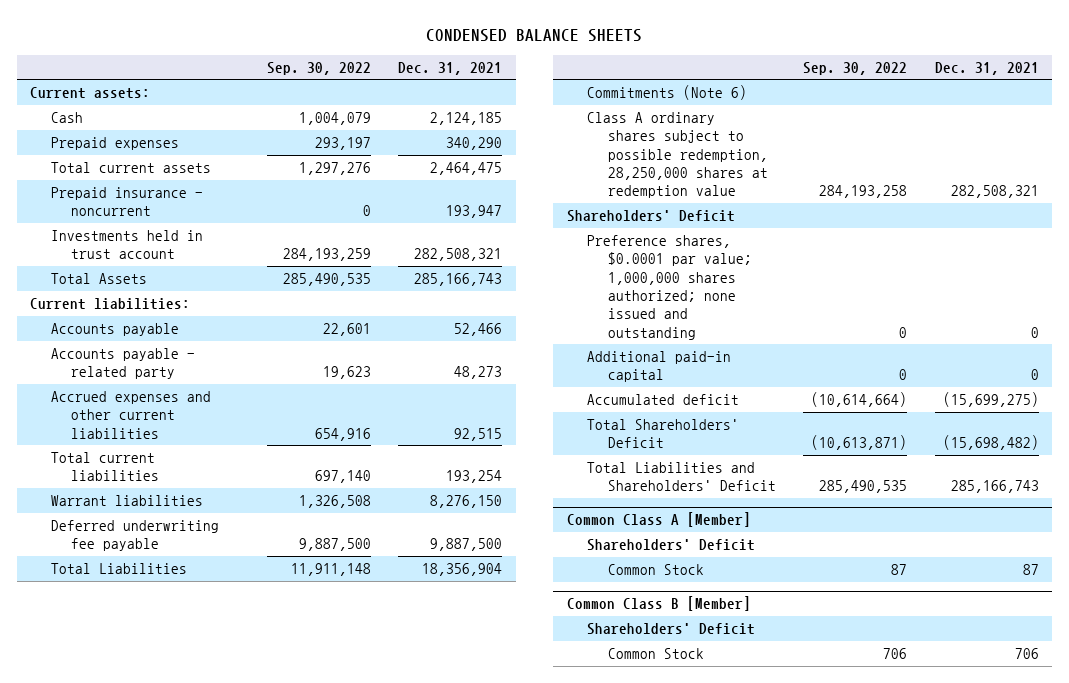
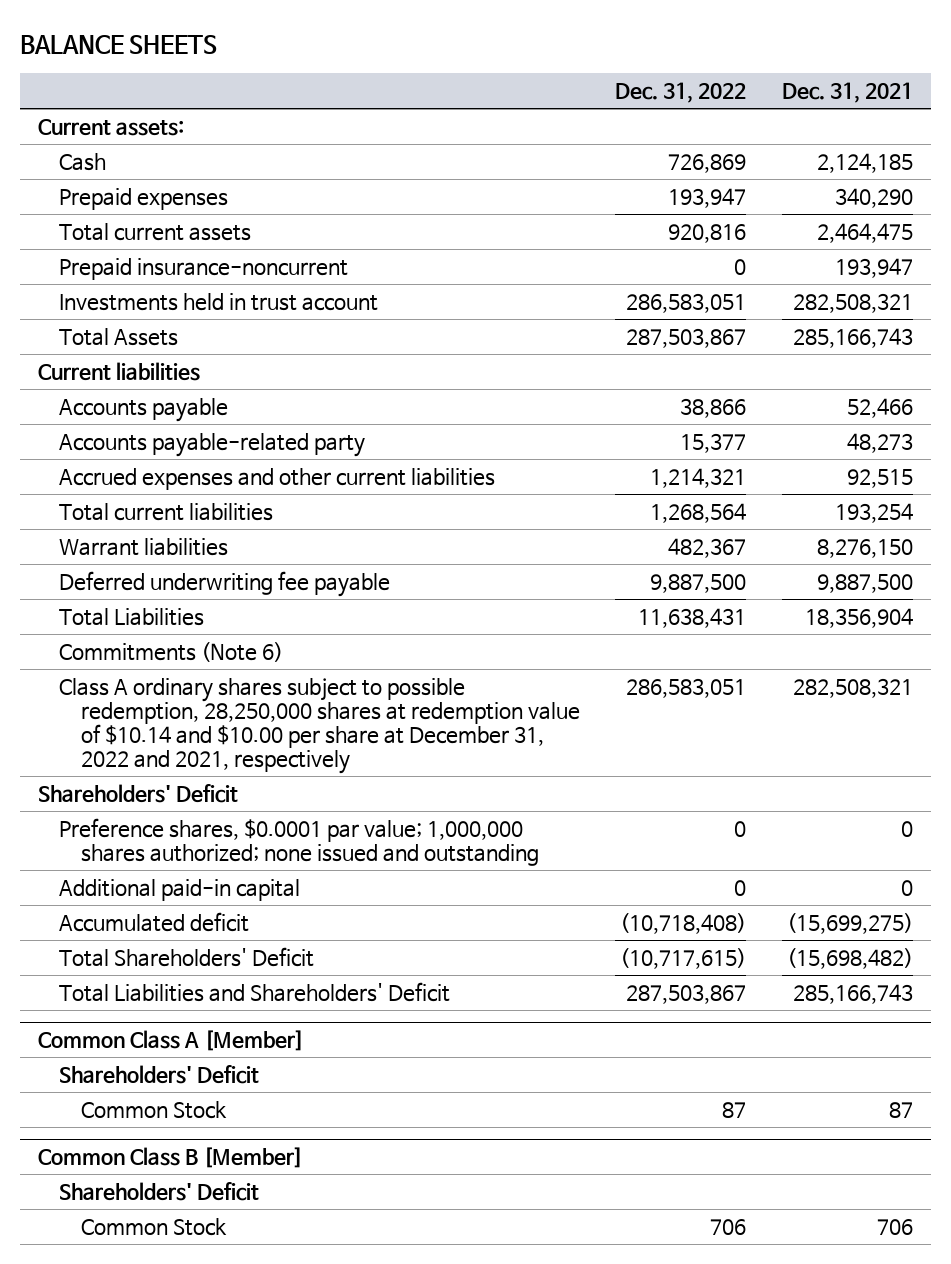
- CONDENSED BALANCE SHEETS
+ BALANCE SHEETS
- | Sep. 30, 2022 | Dec. 31, 2021
+ | Dec. 31, 2022 | Dec. 31, 2021
- Prepaid insurance - noncurrent | 0 | 193,947
+ Prepaid insurance-noncurrent | 0 | 193,947
- Current liabilities:
+ Current liabilities
- Accounts payable - related party | 19,623 | 48,273
+ Accounts payable-related party | 15,377 | 48,273
- Class A ordinary shares subject to possible redemption, 28,250,000 shares at redemption value | 284,193,258 | 282,508,321
+ Class A ordinary shares subject to possible redemption, 28,250,000 shares at redemption value of $10.14 and $10.00 per share at December 31, 2022 and 2021, respectively | 286,583,051 | 282,508,321

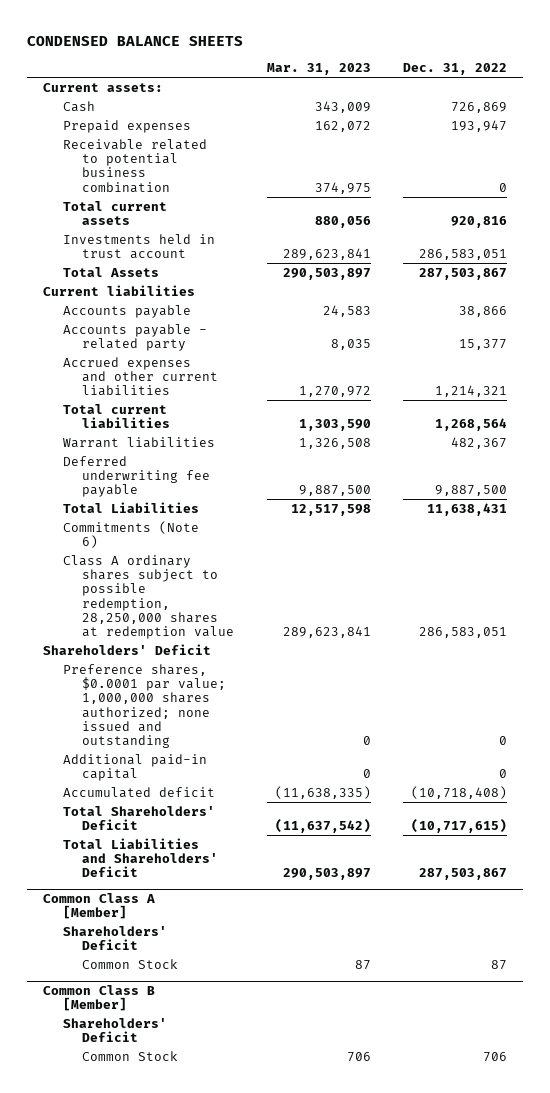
- BALANCE SHEETS
+ CONDENSED BALANCE SHEETS
- | Dec. 31, 2022 | Dec. 31, 2021
+ | Mar. 31, 2023 | Dec. 31, 2022
+ Receivable related to potential business combination | 374,975 | 0
- Prepaid insurance-noncurrent | 0 | 193,947
- Accounts payable-related party | 15,377 | 48,273
+ Accounts payable - related party | 8,035 | 15,377
- Class A ordinary shares subject to possible redemption, 28,250,000 shares at redemption value of $10.14 and $10.00 per share at December 31, 2022 and 2021, respectively | 286,583,051 | 282,508,321
+ Class A ordinary shares subject to possible redemption, 28,250,000 shares at redemption value | 289,623,841 | 286,583,051

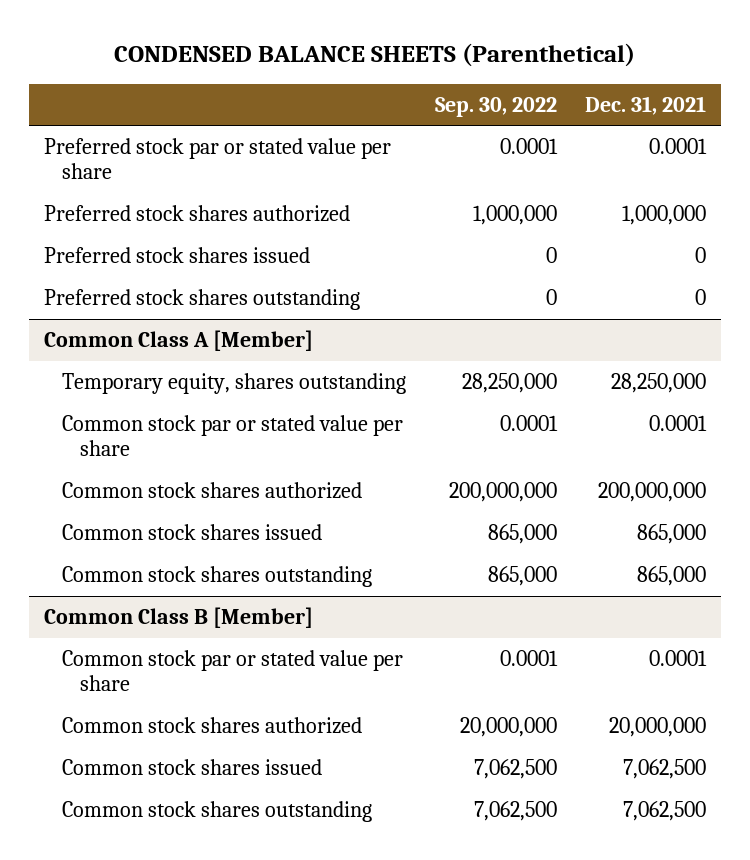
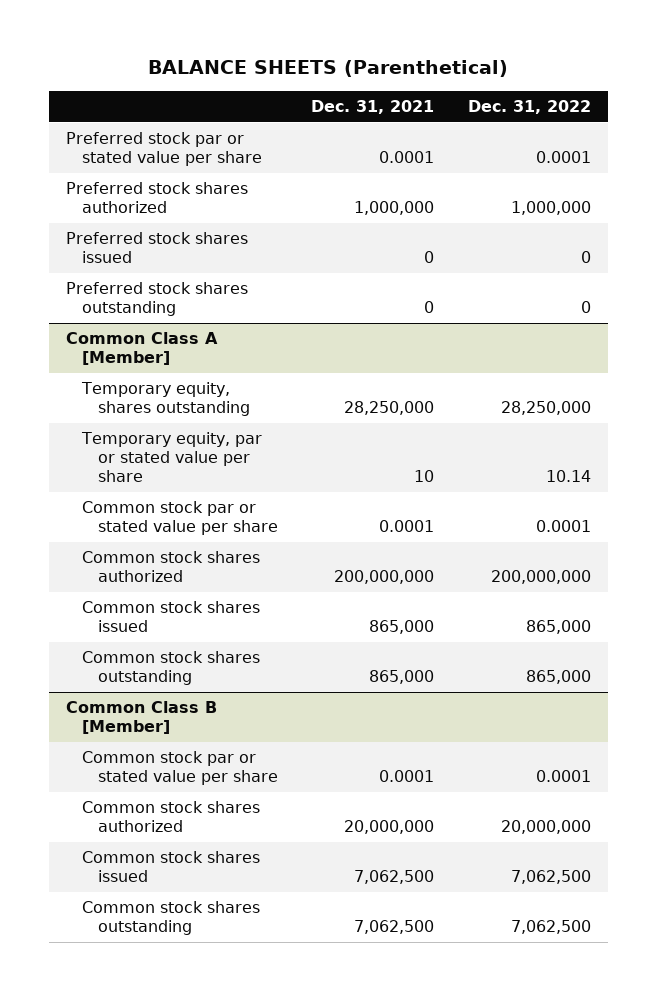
- CONDENSED BALANCE SHEETS (Parenthetical)
+ BALANCE SHEETS (Parenthetical)
- | Sep. 30, 2022 | Dec. 31, 2021
+ | Dec. 31, 2021 | Dec. 31, 2022
@ Common Class A [Member]
+ Temporary equity, par or stated value per share | 10 | 10.14

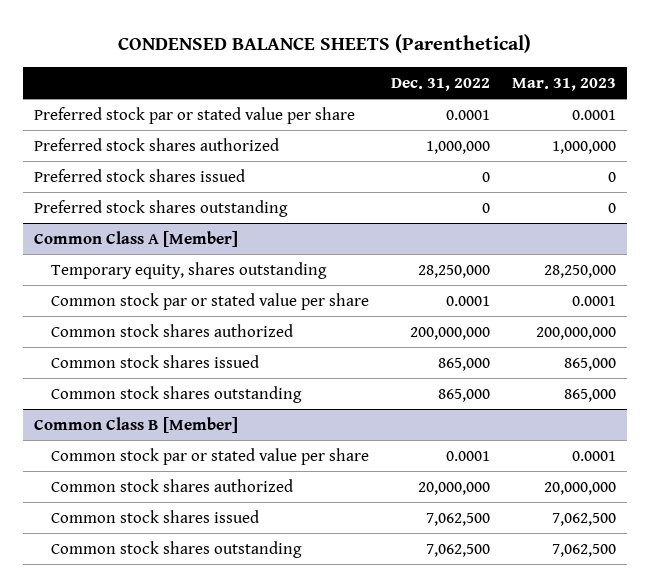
- BALANCE SHEETS (Parenthetical)
+ CONDENSED BALANCE SHEETS (Parenthetical)
- | Dec. 31, 2021 | Dec. 31, 2022
+ | Dec. 31, 2022 | Mar. 31, 2023
@ Common Class A [Member]
- Temporary equity, par or stated value per share | 10 | 10.14

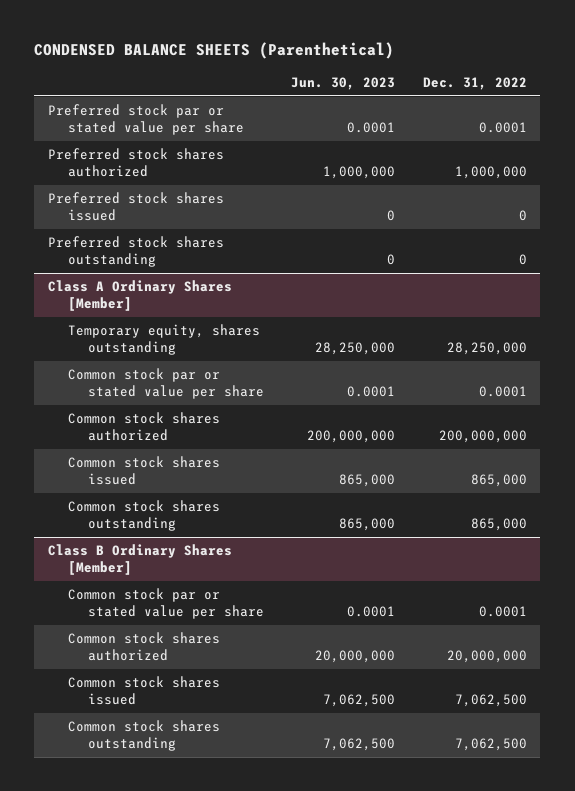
- | Dec. 31, 2022 | Mar. 31, 2023
+ | Jun. 30, 2023 | Dec. 31, 2022
- Common Class A [Member]
+ Class A Ordinary Shares [Member]
- Common Class B [Member]
+ Class B Ordinary Shares [Member]

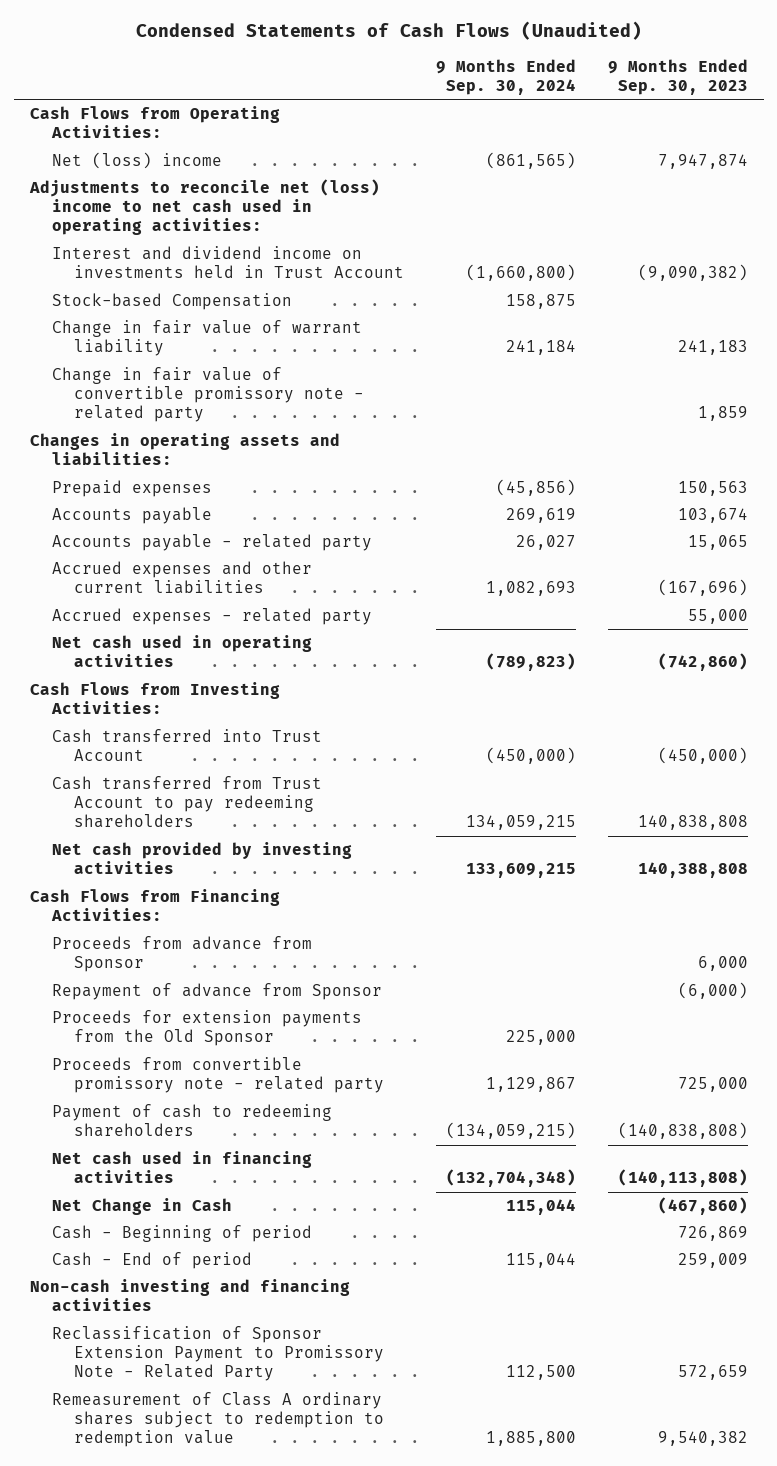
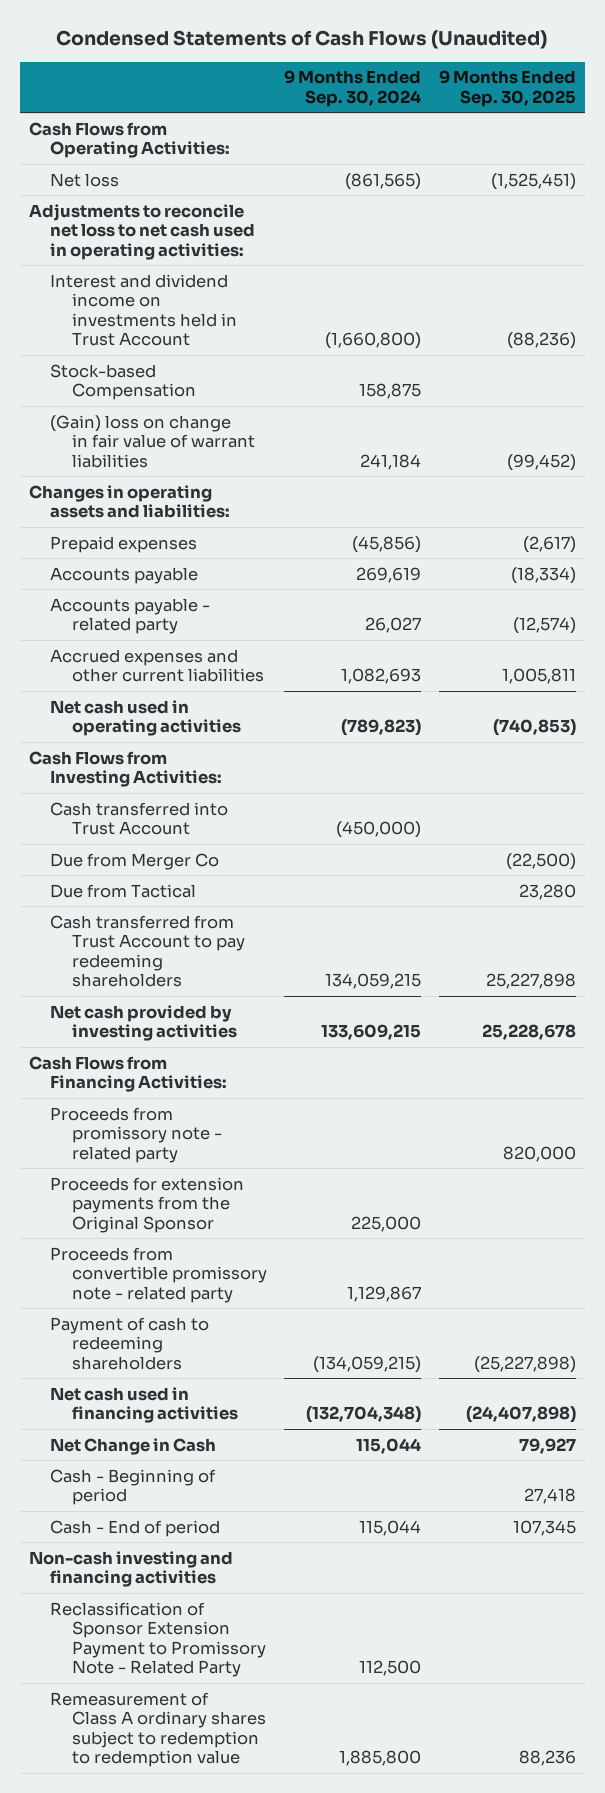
- | 9 Months Ended Sep. 30, 2024 | 9 Months Ended Sep. 30, 2023
+ | 9 Months Ended Sep. 30, 2024 | 9 Months Ended Sep. 30, 2025
- Net (loss) income | (861,565) | 7,947,874
- Adjustments to reconcile net (loss) income to net cash used in operating activities:
+ Net loss | (861,565) | (1,525,451)
+ Adjustments to reconcile net loss to net cash used in operating activities:
- Change in fair value of warrant liability | 241,184 | 241,183
- Change in fair value of convertible promissory note - related party | | 1,859
+ (Gain) loss on change in fair value of warrant liabilities | 241,184 | (99,452)
- Accrued expenses - related party | | 55,000
+ Due from Merger Co | | (22,500)
+ Due from Tactical | | 23,280
- Proceeds from advance from Sponsor | | 6,000
- Repayment of advance from Sponsor | | (6,000)
- Proceeds for extension payments from the Old Sponsor | 225,000 |
+ Proceeds from promissory note - related party | | 820,000
+ Proceeds for extension payments from the Original Sponsor | 225,000 |

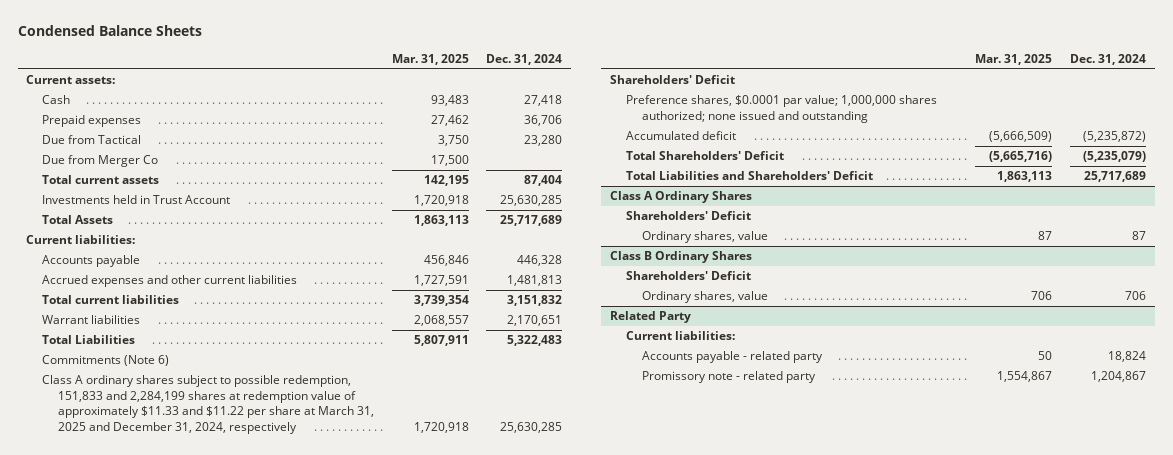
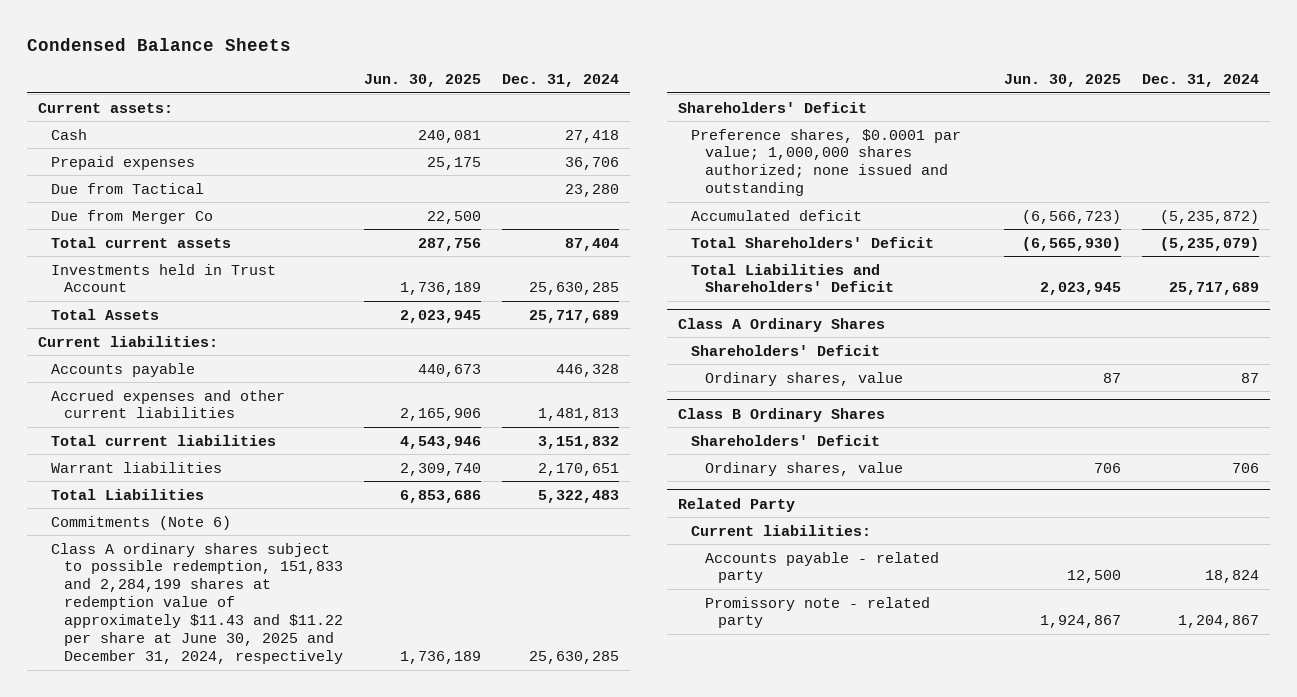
- | Mar. 31, 2025 | Dec. 31, 2024
+ | Jun. 30, 2025 | Dec. 31, 2024
- Class A ordinary shares subject to possible redemption, 151,833 and 2,284,199 shares at redemption value of approximately $11.33 and $11.22 per share at March 31, 2025 and December 31, 2024, respectively | 1,720,918 | 25,630,285
+ Class A ordinary shares subject to possible redemption, 151,833 and 2,284,199 shares at redemption value of approximately $11.43 and $11.22 per share at June 30, 2025 and December 31, 2024, respectively | 1,736,189 | 25,630,285

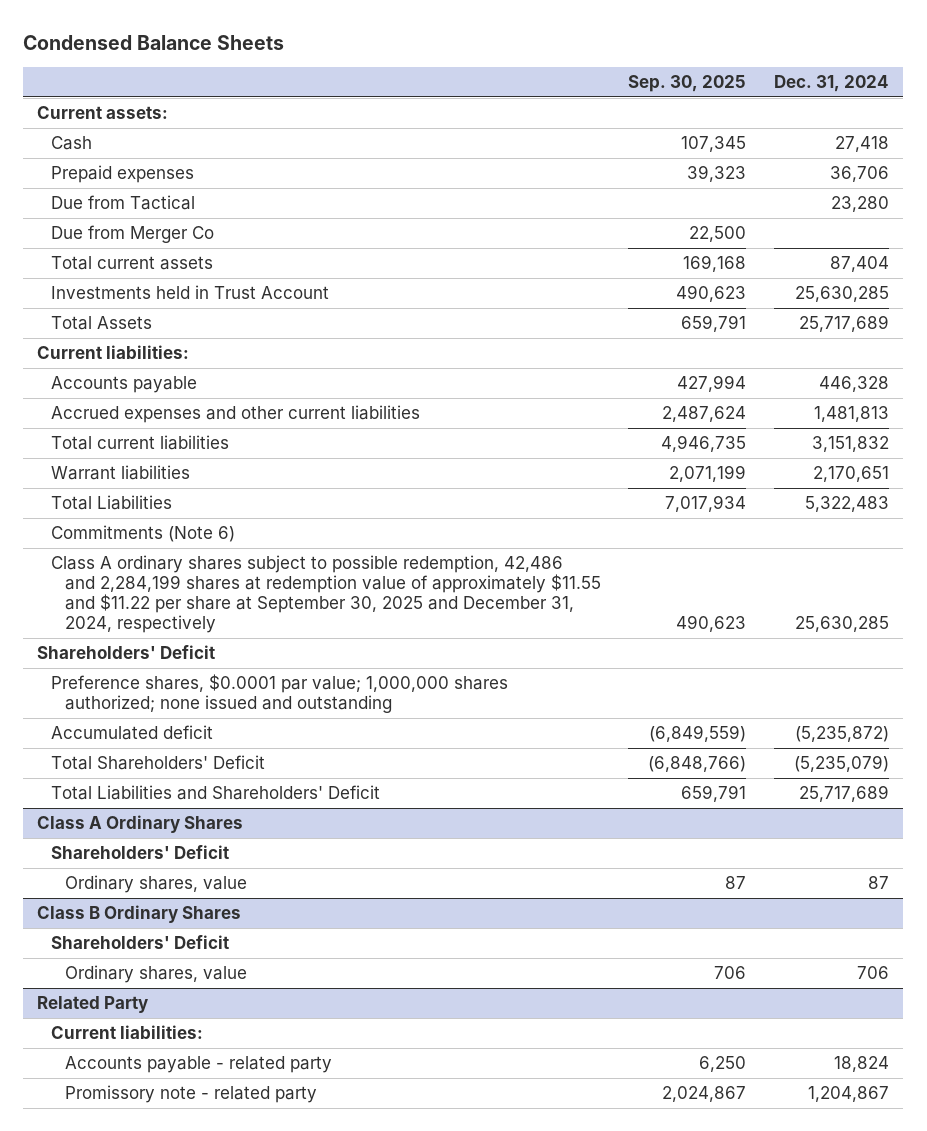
- | Jun. 30, 2025 | Dec. 31, 2024
+ | Sep. 30, 2025 | Dec. 31, 2024
- Class A ordinary shares subject to possible redemption, 151,833 and 2,284,199 shares at redemption value of approximately $11.43 and $11.22 per share at June 30, 2025 and December 31, 2024, respectively | 1,736,189 | 25,630,285
+ Class A ordinary shares subject to possible redemption, 42,486 and 2,284,199 shares at redemption value of approximately $11.55 and $11.22 per share at September 30, 2025 and December 31, 2024, respectively | 490,623 | 25,630,285

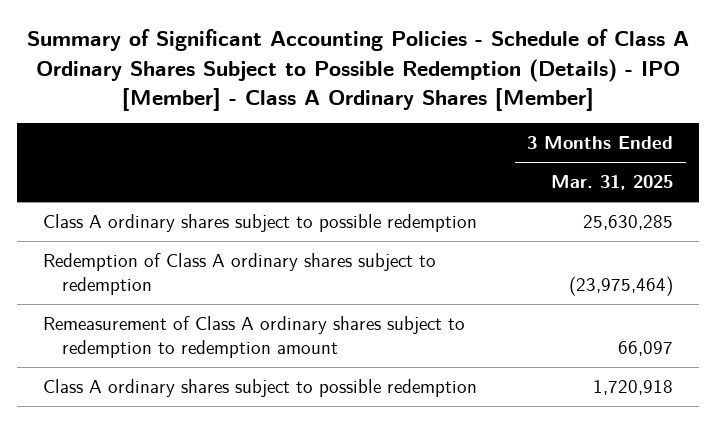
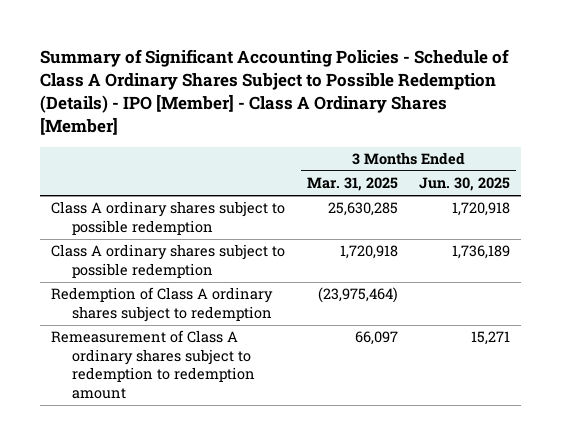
- | 3 Months Ended Mar. 31, 2025
+ | 3 Months Ended Mar. 31, 2025 | 3 Months Ended Jun. 30, 2025
moved up: Class A ordinary shares subject to possible redemption | 1,720,918 | 1,736,189

